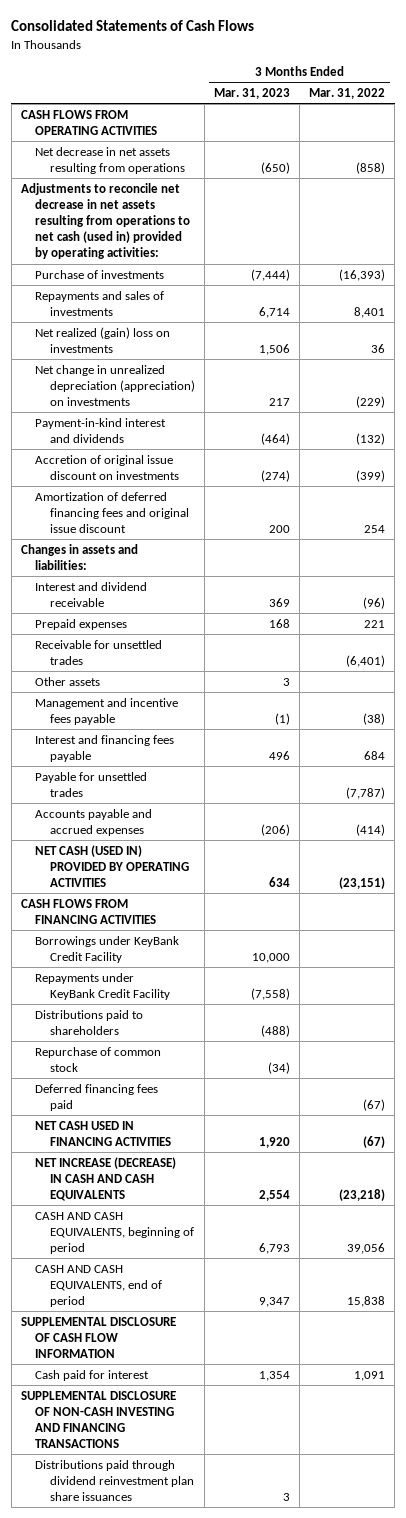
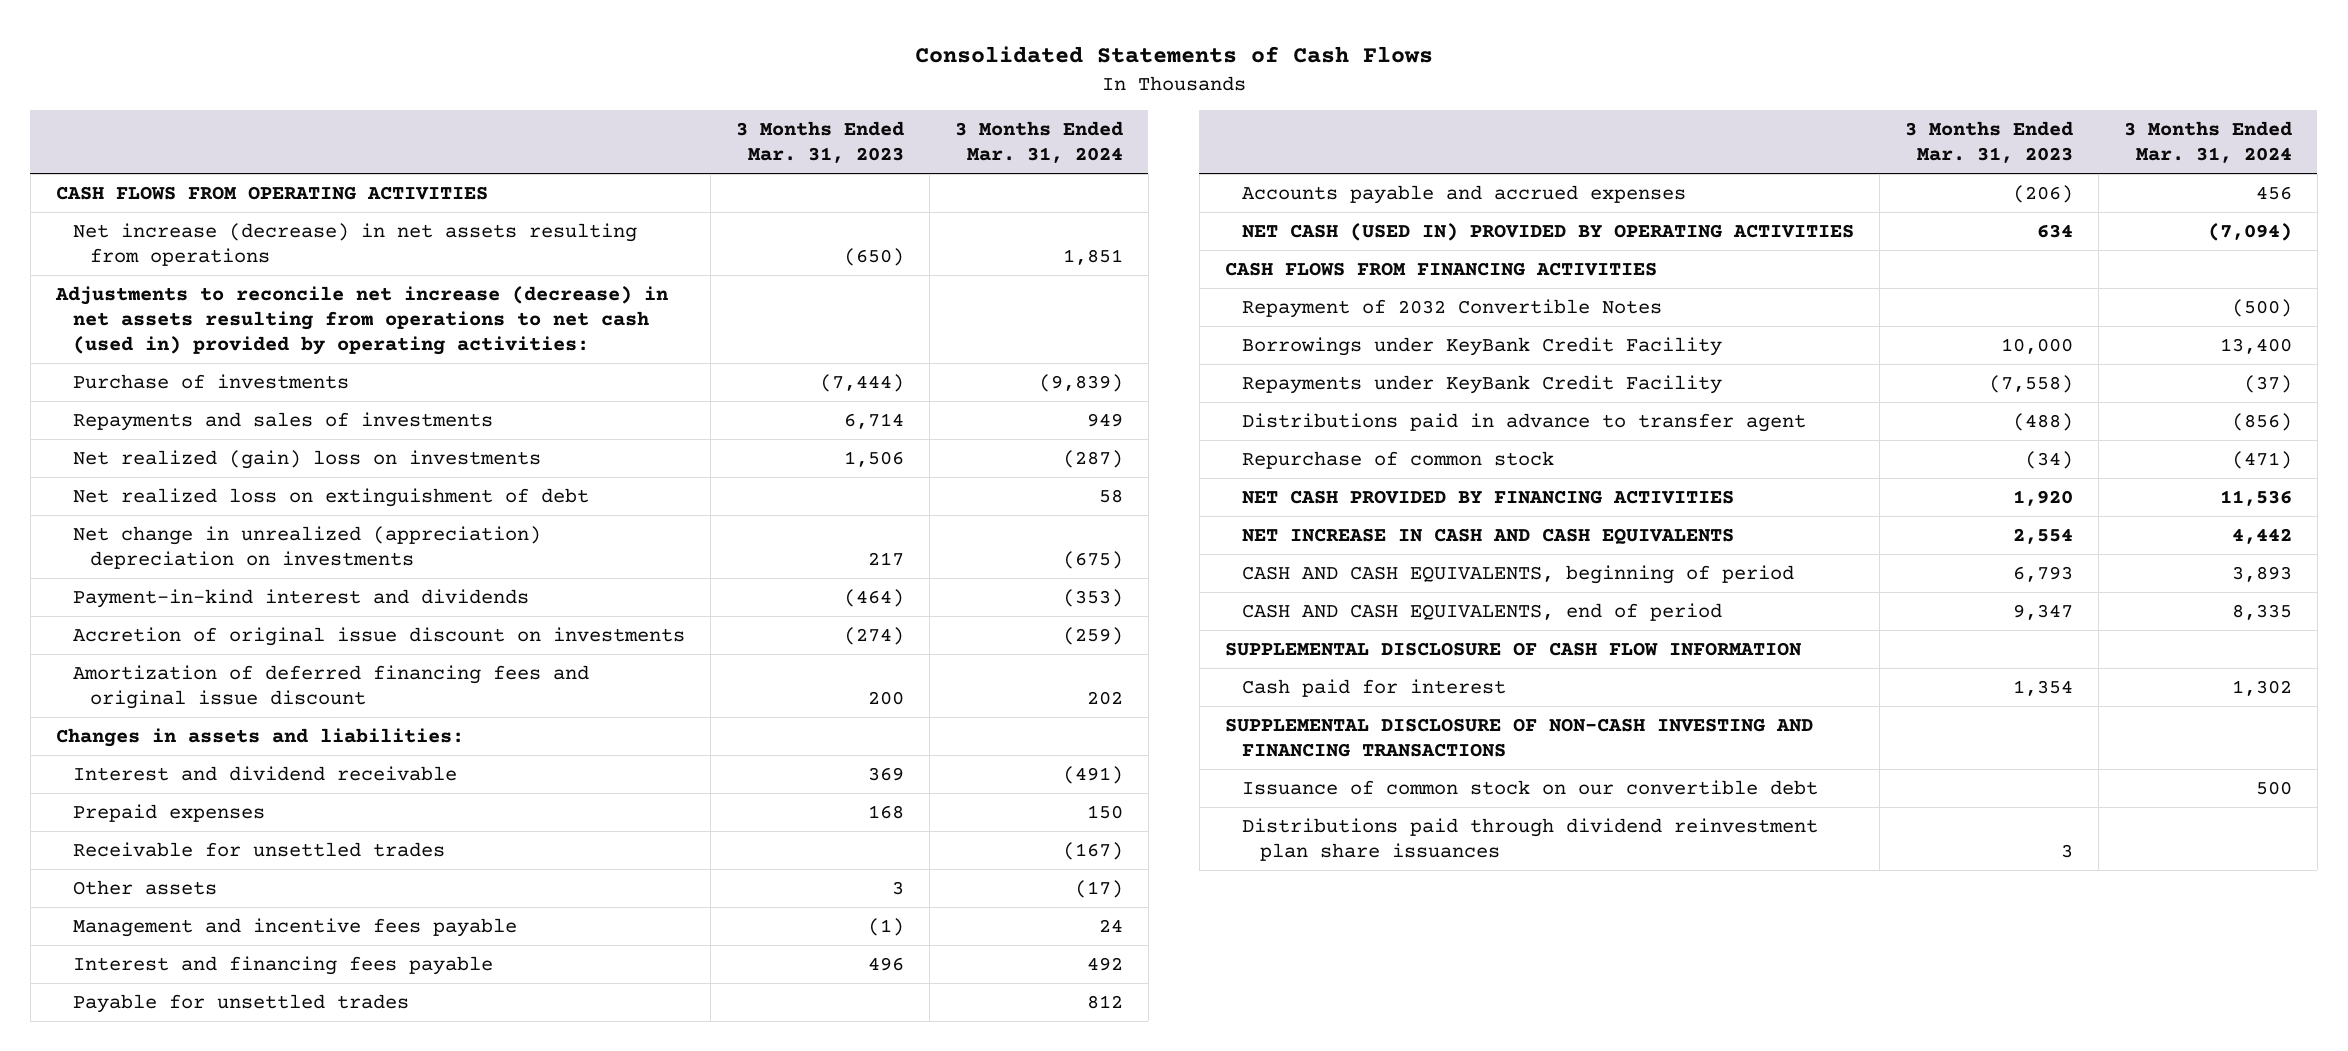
- | 3 Months Ended Mar. 31, 2023 | 3 Months Ended Mar. 31, 2022
+ | 3 Months Ended Mar. 31, 2023 | 3 Months Ended Mar. 31, 2024
- Net decrease in net assets resulting from operations | (650) | (858)
- Adjustments to reconcile net decrease in net assets resulting from operations to net cash (used in) provided by operating activities:
+ Net increase (decrease) in net assets resulting from operations | (650) | 1,851
+ Adjustments to reconcile net increase (decrease) in net assets resulting from operations to net cash (used in) provided by operating activities:
- Net change in unrealized depreciation (appreciation) on investments | 217 | (229)
+ Net realized loss on extinguishment of debt | | 58
+ Net change in unrealized (appreciation) depreciation on investments | 217 | (675)
+ Repayment of 2032 Convertible Notes | | (500)
- Distributions paid to shareholders | (488) |
+ Distributions paid in advance to transfer agent | (488) | (856)
- Deferred financing fees paid | | (67)
- NET CASH USED IN FINANCING ACTIVITIES | 1,920 | (67)
- NET INCREASE (DECREASE) IN CASH AND CASH EQUIVALENTS | 2,554 | (23,218)
+ NET CASH PROVIDED BY FINANCING ACTIVITIES | 1,920 | 11,536
+ NET INCREASE IN CASH AND CASH EQUIVALENTS | 2,554 | 4,442
+ Issuance of common stock on our convertible debt | | 500

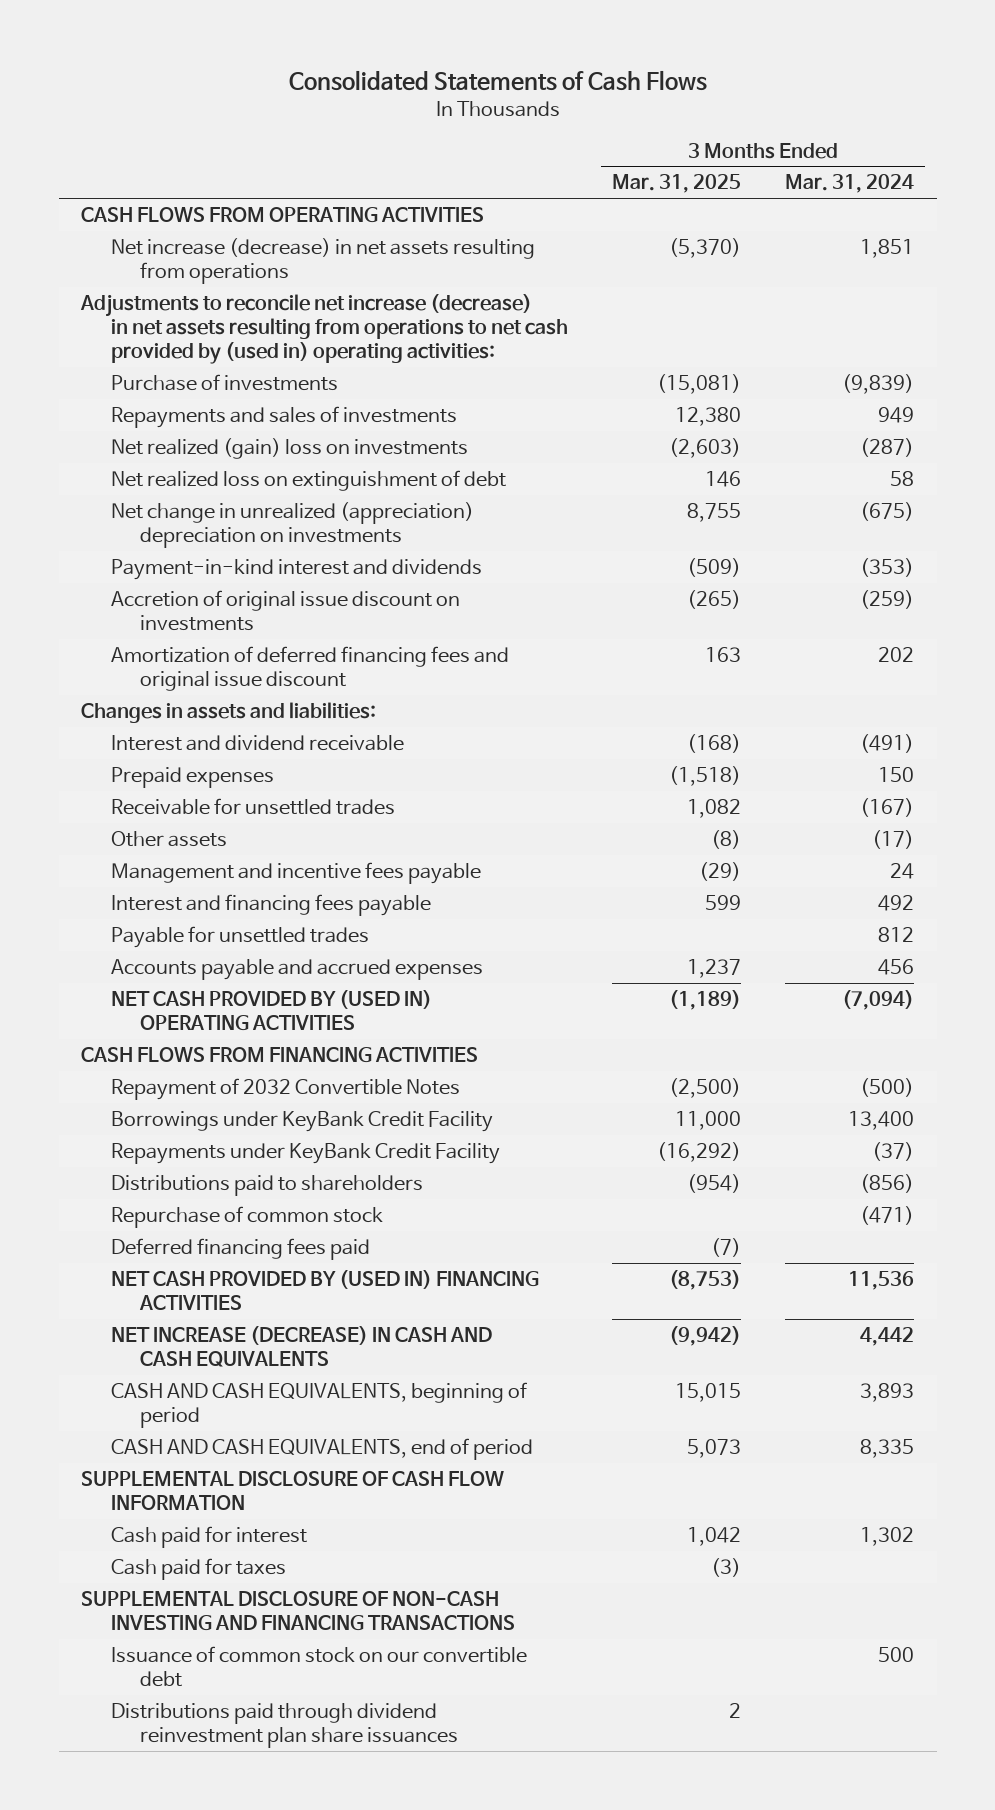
- | 3 Months Ended Mar. 31, 2023 | 3 Months Ended Mar. 31, 2024
+ | 3 Months Ended Mar. 31, 2025 | 3 Months Ended Mar. 31, 2024
- Adjustments to reconcile net increase (decrease) in net assets resulting from operations to net cash (used in) provided by operating activities:
+ Adjustments to reconcile net increase (decrease) in net assets resulting from operations to net cash provided by (used in) operating activities:
- NET CASH (USED IN) PROVIDED BY OPERATING ACTIVITIES | 634 | (7,094)
+ NET CASH PROVIDED BY (USED IN) OPERATING ACTIVITIES | (1,189) | (7,094)
- Distributions paid in advance to transfer agent | (488) | (856)
+ Distributions paid to shareholders | (954) | (856)
- NET CASH PROVIDED BY FINANCING ACTIVITIES | 1,920 | 11,536
- NET INCREASE IN CASH AND CASH EQUIVALENTS | 2,554 | 4,442
+ Deferred financing fees paid | (7) |
+ NET CASH PROVIDED BY (USED IN) FINANCING ACTIVITIES | (8,753) | 11,536
+ NET INCREASE (DECREASE) IN CASH AND CASH EQUIVALENTS | (9,942) | 4,442
+ Cash paid for taxes | (3) |

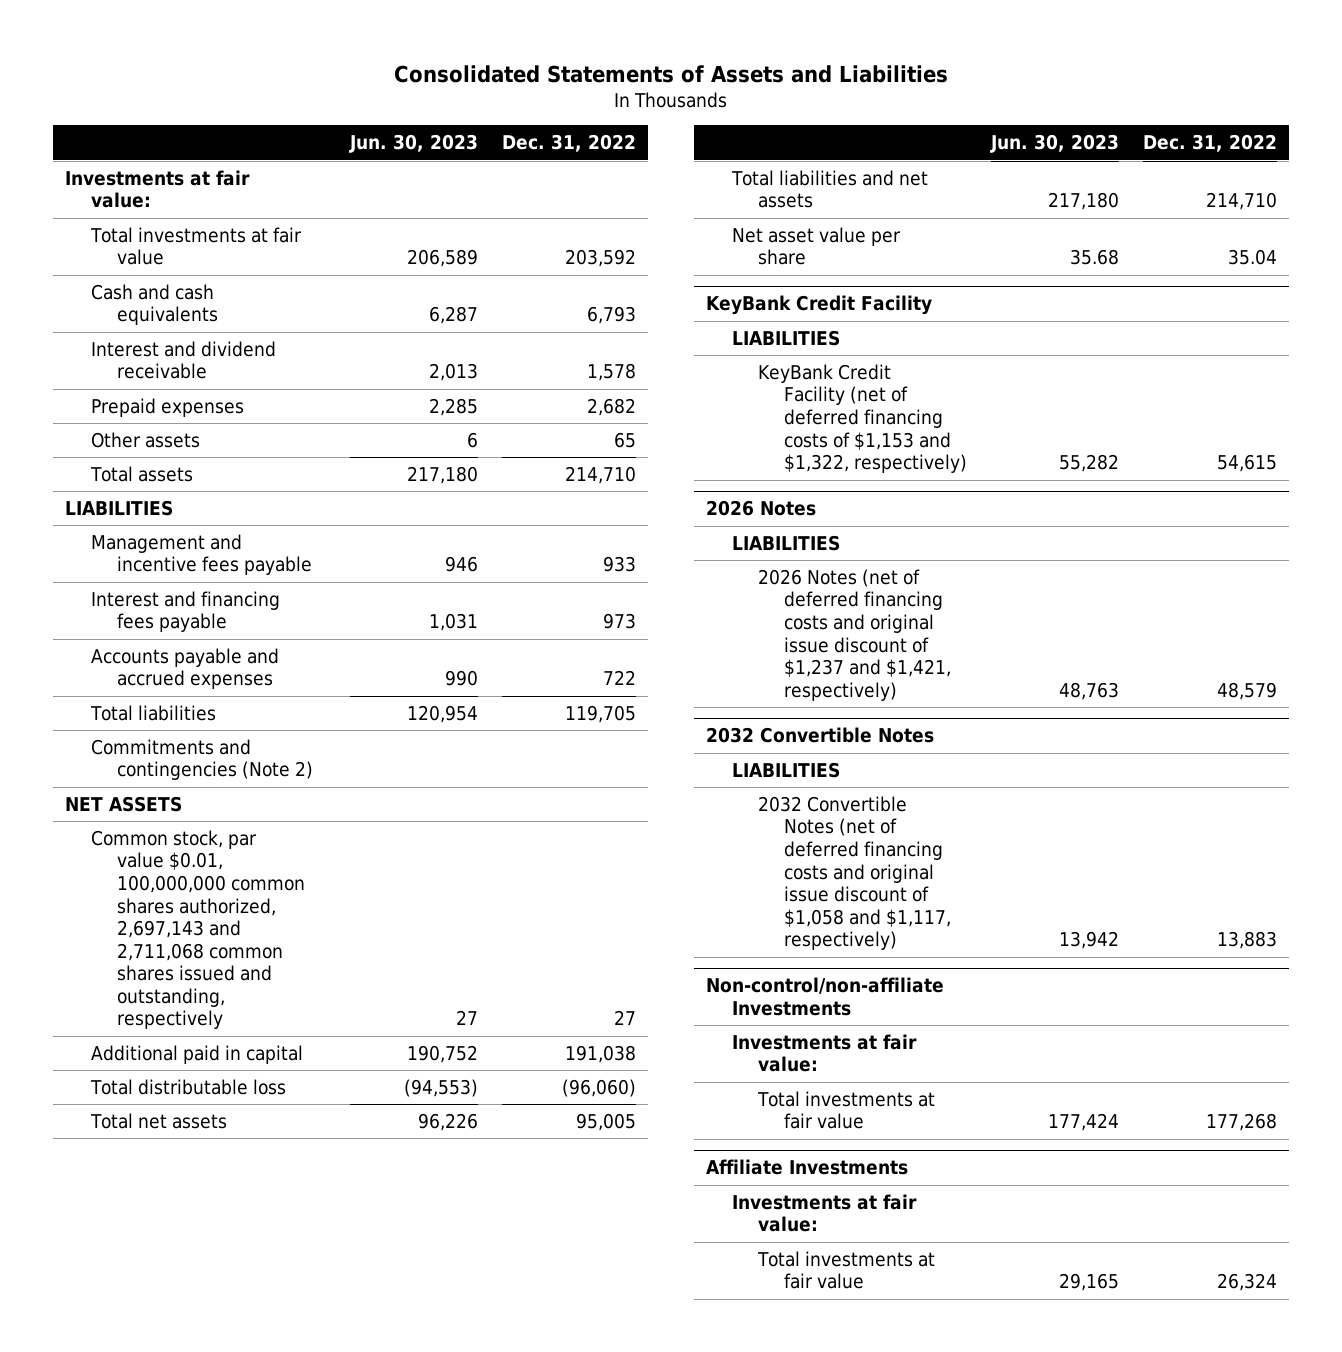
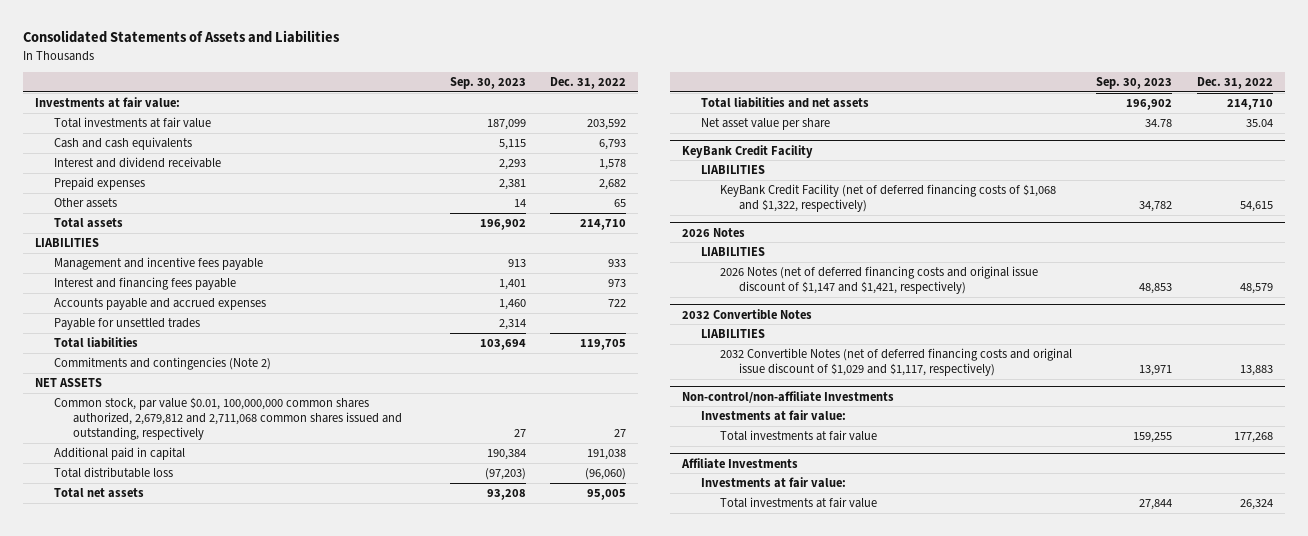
- | Jun. 30, 2023 | Dec. 31, 2022
+ | Sep. 30, 2023 | Dec. 31, 2022
+ Payable for unsettled trades | 2,314 |
- Common stock, par value $0.01, 100,000,000 common shares authorized, 2,697,143 and 2,711,068 common shares issued and outstanding, respectively | 27 | 27
+ Common stock, par value $0.01, 100,000,000 common shares authorized, 2,679,812 and 2,711,068 common shares issued and outstanding, respectively | 27 | 27
@ KeyBank Credit Facility
- KeyBank Credit Facility (net of deferred financing costs of $1,153 and $1,322, respectively) | 55,282 | 54,615
+ KeyBank Credit Facility (net of deferred financing costs of $1,068 and $1,322, respectively) | 34,782 | 54,615
@ 2026 Notes
- 2026 Notes (net of deferred financing costs and original issue discount of $1,237 and $1,421, respectively) | 48,763 | 48,579
+ 2026 Notes (net of deferred financing costs and original issue discount of $1,147 and $1,421, respectively) | 48,853 | 48,579
@ 2032 Convertible Notes
- 2032 Convertible Notes (net of deferred financing costs and original issue discount of $1,058 and $1,117, respectively) | 13,942 | 13,883
+ 2032 Convertible Notes (net of deferred financing costs and original issue discount of $1,029 and $1,117, respectively) | 13,971 | 13,883

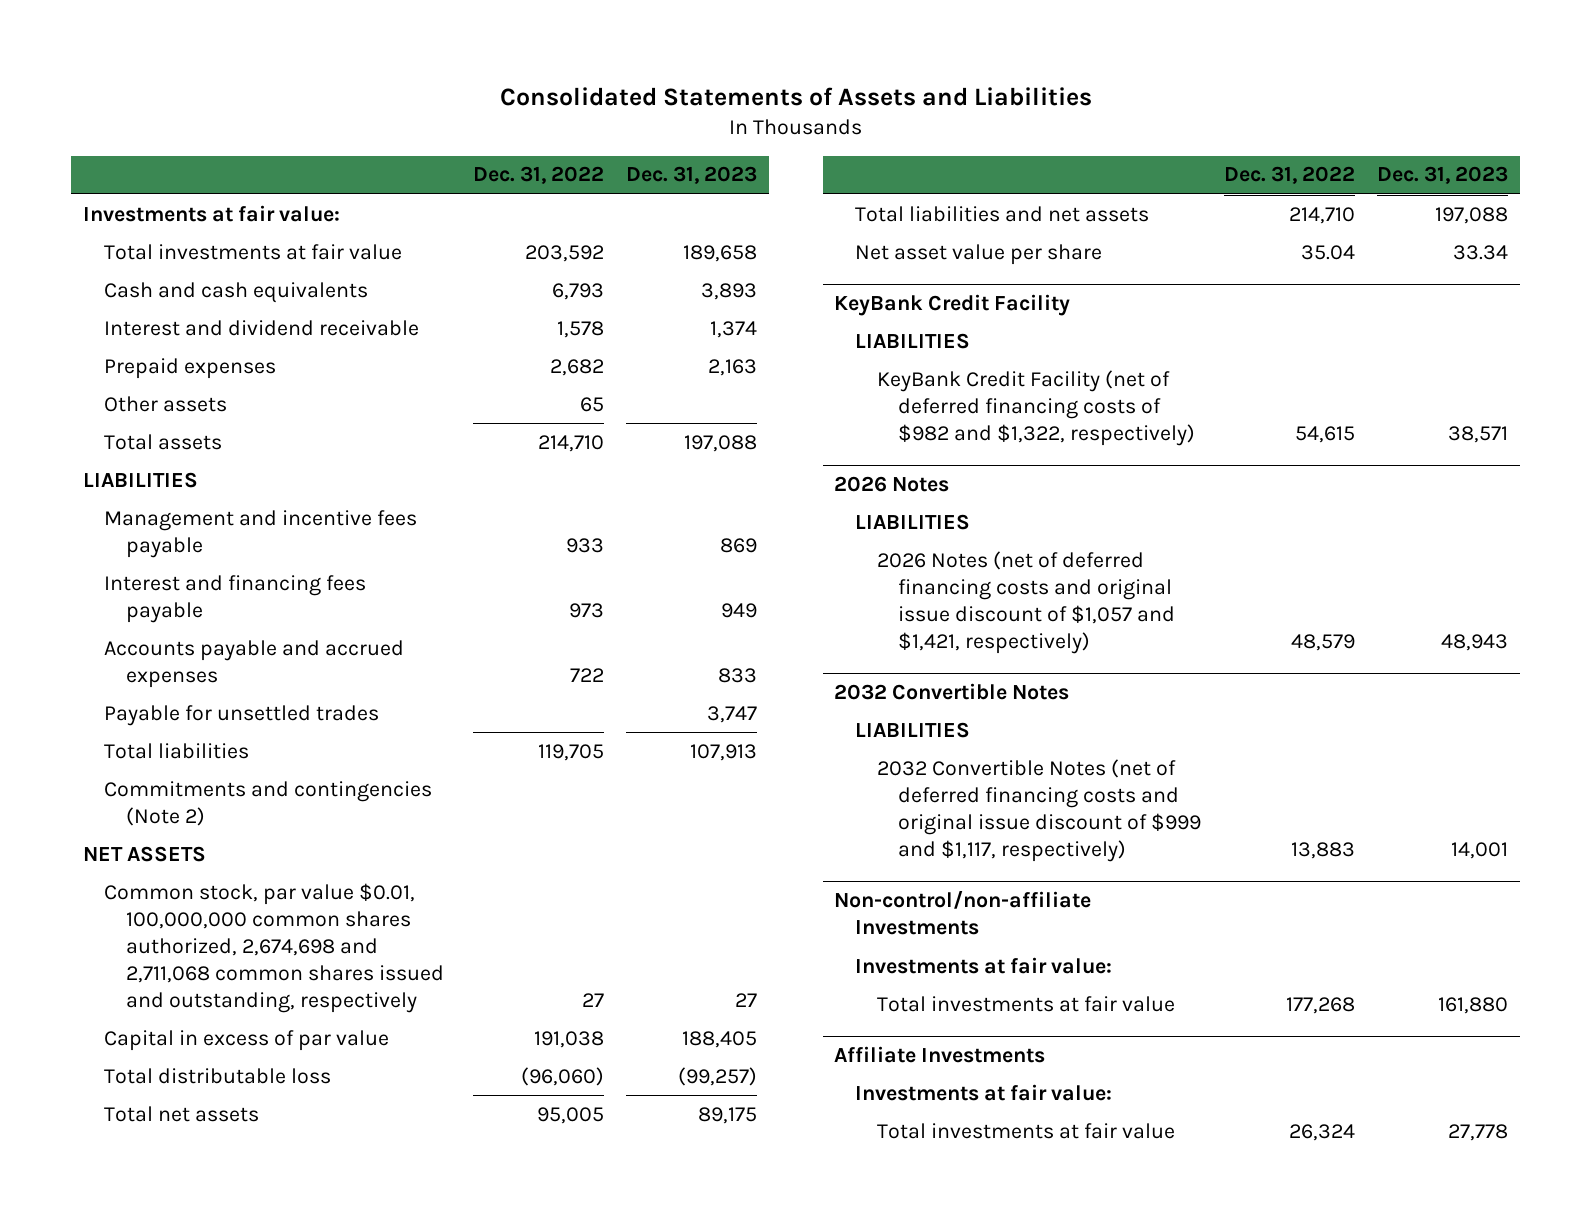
- | Sep. 30, 2023 | Dec. 31, 2022
+ | Dec. 31, 2022 | Dec. 31, 2023
- Common stock, par value $0.01, 100,000,000 common shares authorized, 2,679,812 and 2,711,068 common shares issued and outstanding, respectively | 27 | 27
- Additional paid in capital | 190,384 | 191,038
+ Common stock, par value $0.01, 100,000,000 common shares authorized, 2,674,698 and 2,711,068 common shares issued and outstanding, respectively | 27 | 27
+ Capital in excess of par value | 191,038 | 188,405
@ KeyBank Credit Facility
- KeyBank Credit Facility (net of deferred financing costs of $1,068 and $1,322, respectively) | 34,782 | 54,615
+ KeyBank Credit Facility (net of deferred financing costs of $982 and $1,322, respectively) | 54,615 | 38,571
@ 2026 Notes
- 2026 Notes (net of deferred financing costs and original issue discount of $1,147 and $1,421, respectively) | 48,853 | 48,579
+ 2026 Notes (net of deferred financing costs and original issue discount of $1,057 and $1,421, respectively) | 48,579 | 48,943
@ 2032 Convertible Notes
- 2032 Convertible Notes (net of deferred financing costs and original issue discount of $1,029 and $1,117, respectively) | 13,971 | 13,883
+ 2032 Convertible Notes (net of deferred financing costs and original issue discount of $999 and $1,117, respectively) | 13,883 | 14,001

